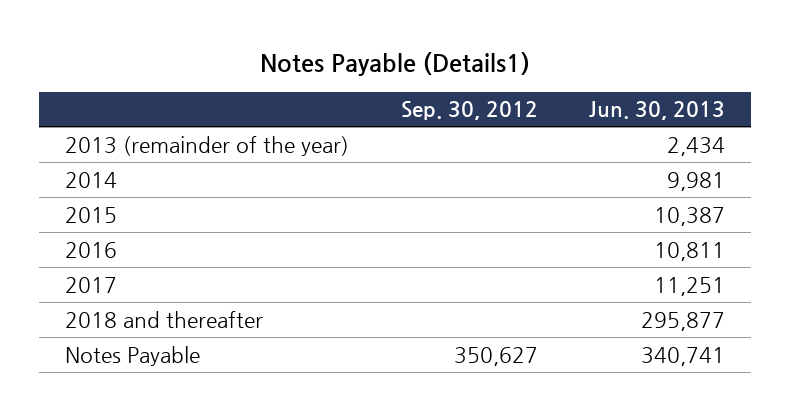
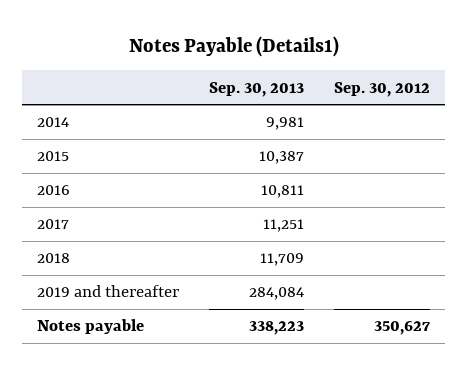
- | Sep. 30, 2012 | Jun. 30, 2013
+ | Sep. 30, 2013 | Sep. 30, 2012
- 2013 (remainder of the year) | | 2,434
- 2018 and thereafter | | 295,877
- Notes Payable | 350,627 | 340,741
+ 2018 | 11,709 |
+ 2019 and thereafter | 284,084 |
+ Notes payable | 338,223 | 350,627

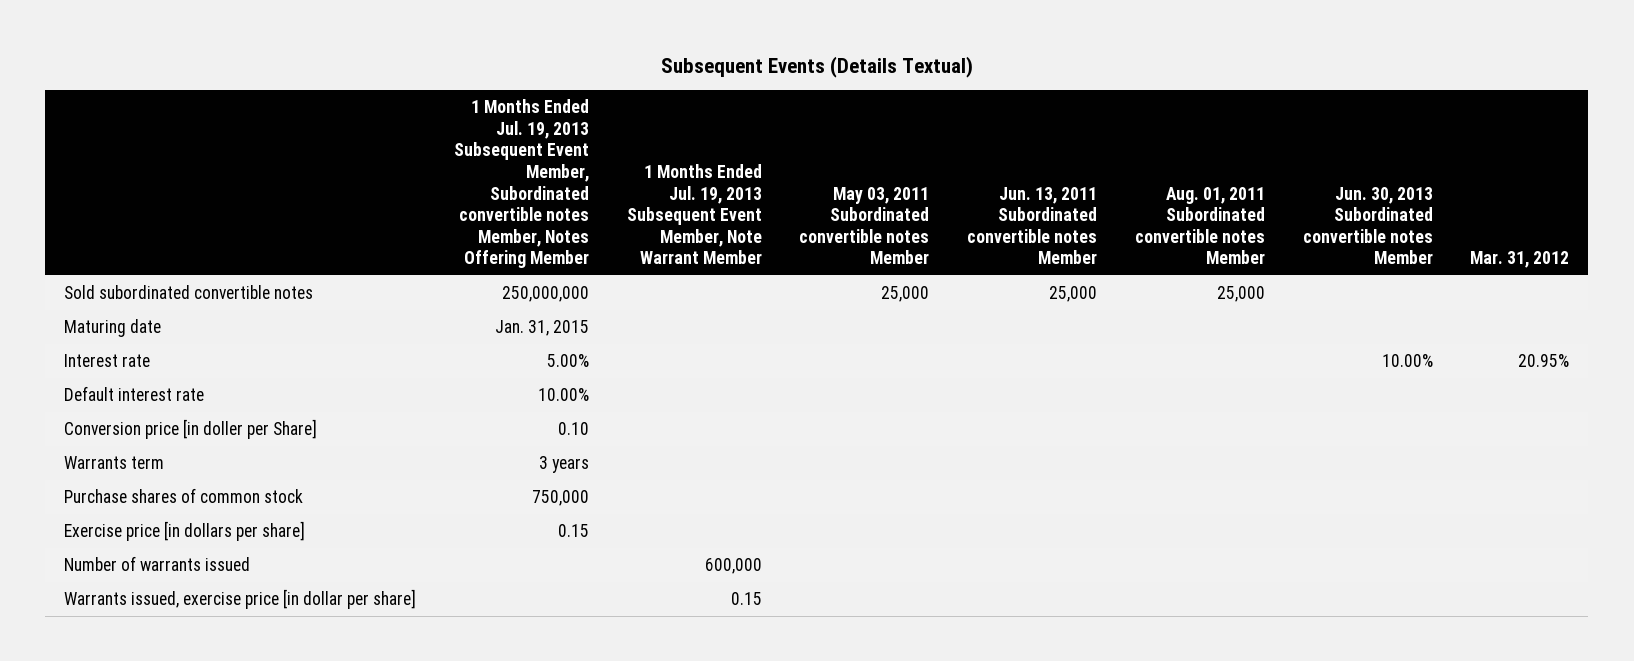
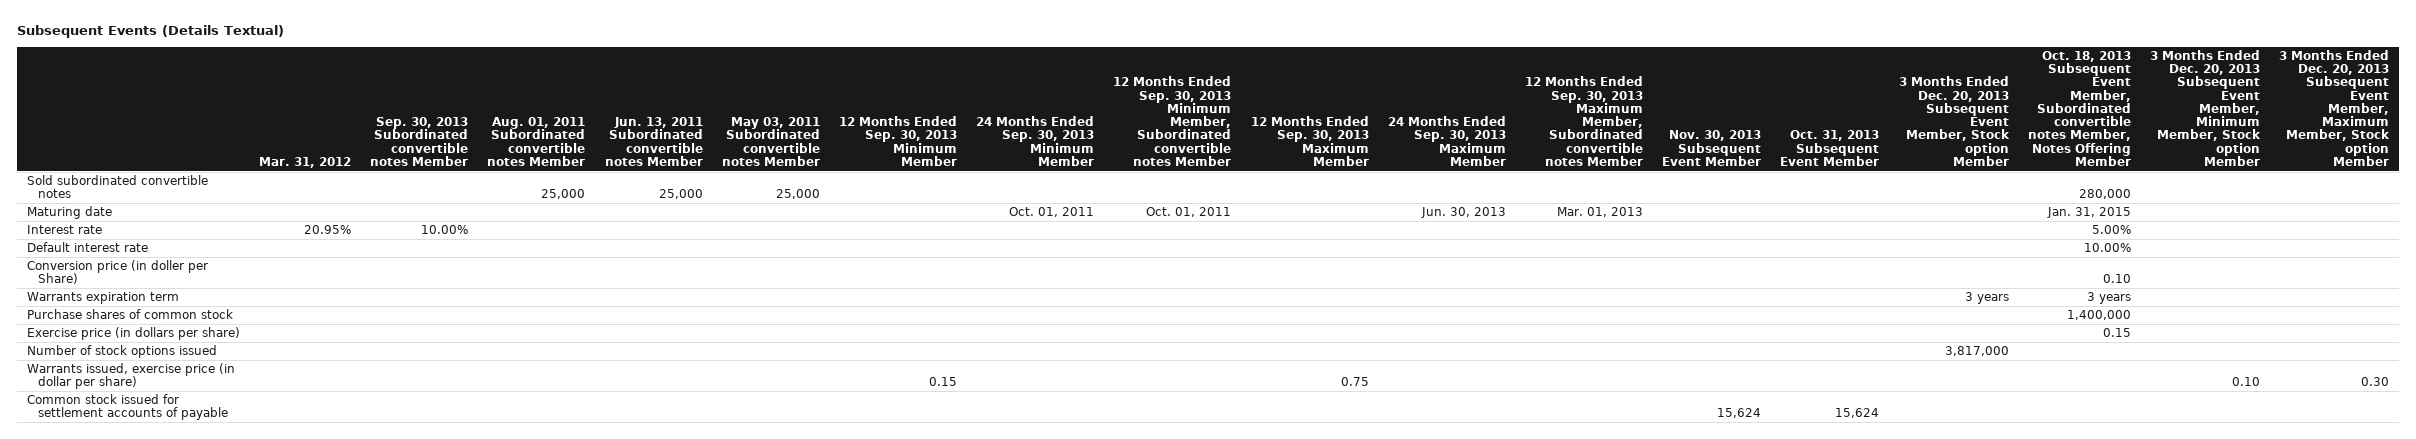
- | 1 Months Ended Jul. 19, 2013 Subsequent Event Member, Subordinated convertible notes Member, Notes Offering Member | 1 Months Ended Jul. 19, 2013 Subsequent Event Member, Note Warrant Member | May 03, 2011 Subordinated convertible notes Member | Jun. 13, 2011 Subordinated convertible notes Member | Aug. 01, 2011 Subordinated convertible notes Member | Jun. 30, 2013 Subordinated convertible notes Member | Mar. 31, 2012
+ | Mar. 31, 2012 | Sep. 30, 2013 Subordinated convertible notes Member | Aug. 01, 2011 Subordinated convertible notes Member | Jun. 13, 2011 Subordinated convertible notes Member | May 03, 2011 Subordinated convertible notes Member | 12 Months Ended Sep. 30, 2013 Minimum Member | 24 Months Ended Sep. 30, 2013 Minimum Member | 12 Months Ended Sep. 30, 2013 Minimum Member, Subordinated convertible notes Member | 12 Months Ended Sep. 30, 2013 Maximum Member | 24 Months Ended Sep. 30, 2013 Maximum Member | 12 Months Ended Sep. 30, 2013 Maximum Member, Subordinated convertible notes Member | Nov. 30, 2013 Subsequent Event Member | Oct. 31, 2013 Subsequent Event Member | 3 Months Ended Dec. 20, 2013 Subsequent Event Member, Stock option Member | Oct. 18, 2013 Subsequent Event Member, Subordinated convertible notes Member, Notes Offering Member | 3 Months Ended Dec. 20, 2013 Subsequent Event Member, Minimum Member, Stock option Member | 3 Months Ended Dec. 20, 2013 Subsequent Event Member, Maximum Member, Stock option Member
- Conversion price [in doller per Share] | 0.10 | | | | | |
- Warrants term | 3 years | | | | | |
+ Conversion price (in doller per Share) | | | | | | | | | | | | | | | 0.10 | |
+ Warrants expiration term | | | | | | | | | | | | | | 3 years | 3 years | |
- Exercise price [in dollars per share] | 0.15 | | | | | |
- Number of warrants issued | | 600,000 | | | | |
- Warrants issued, exercise price [in dollar per share] | | 0.15 | | | | |
+ Exercise price (in dollars per share) | | | | | | | | | | | | | | | 0.15 | |
+ Number of stock options issued | | | | | | | | | | | | | | 3,817,000 | | |
+ Warrants issued, exercise price (in dollar per share) | | | | | | 0.15 | | | 0.75 | | | | | | | 0.10 | 0.30
+ Common stock issued for settlement accounts of payable | | | | | | | | | | | | 15,624 | 15,624 | | | |

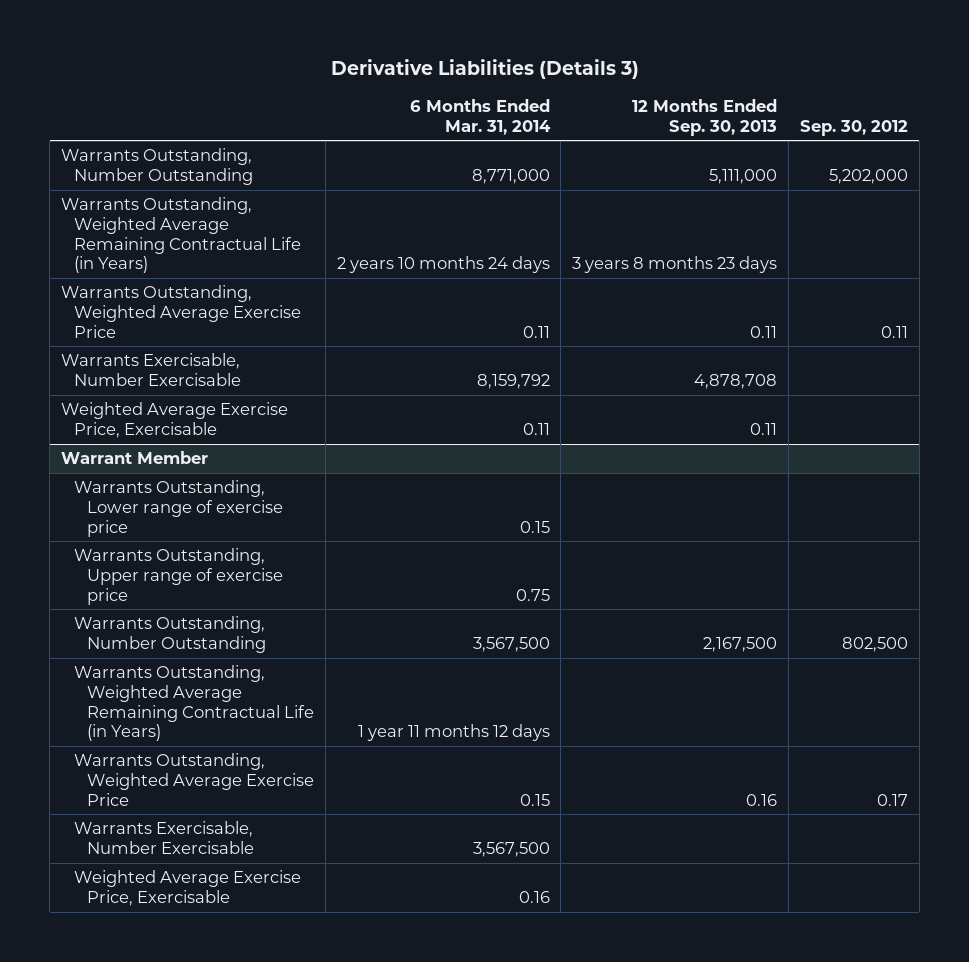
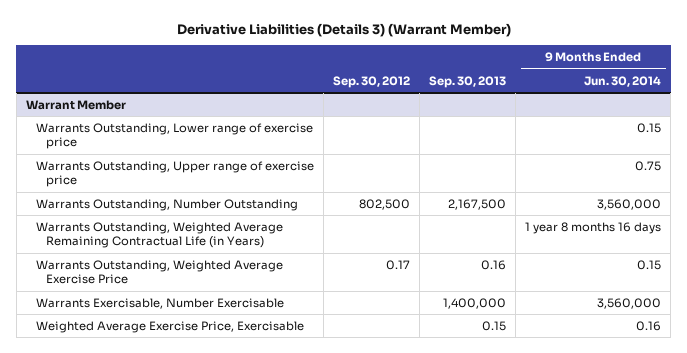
- Derivative Liabilities (Details 3)
+ Derivative Liabilities (Details 3) (Warrant Member)
- | 6 Months Ended Mar. 31, 2014 | 12 Months Ended Sep. 30, 2013 | Sep. 30, 2012
+ | Sep. 30, 2012 | Sep. 30, 2013 | 9 Months Ended Jun. 30, 2014
- Warrants Outstanding, Number Outstanding | 8,771,000 | 5,111,000 | 5,202,000
- Warrants Outstanding, Weighted Average Remaining Contractual Life (in Years) | 2 years 10 months 24 days | 3 years 8 months 23 days |
- Warrants Outstanding, Weighted Average Exercise Price | 0.11 | 0.11 | 0.11
- Warrants Exercisable, Number Exercisable | 8,159,792 | 4,878,708 |
- Weighted Average Exercise Price, Exercisable | 0.11 | 0.11 |

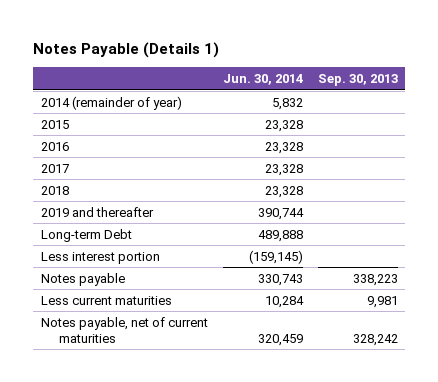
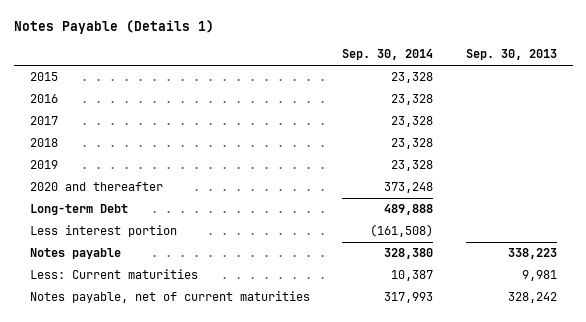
- | Jun. 30, 2014 | Sep. 30, 2013
+ | Sep. 30, 2014 | Sep. 30, 2013
- 2014 (remainder of year) | 5,832 |
- 2019 and thereafter | 390,744 |
+ 2019 | 23,328 |
+ 2020 and thereafter | 373,248 |
- Less current maturities | 10,284 | 9,981
+ Less: Current maturities | 10,387 | 9,981

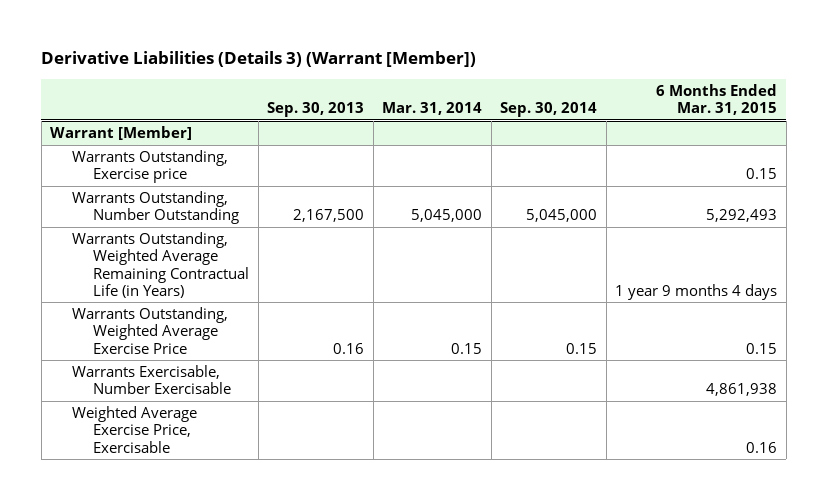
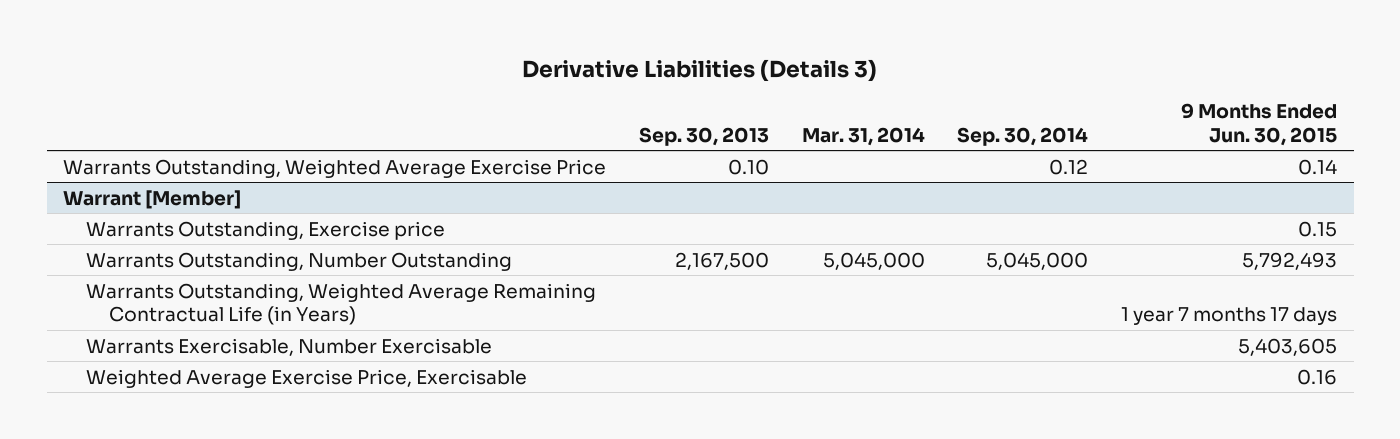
- Derivative Liabilities (Details 3) (Warrant [Member])
+ Derivative Liabilities (Details 3)
- | Sep. 30, 2013 | Mar. 31, 2014 | Sep. 30, 2014 | 6 Months Ended Mar. 31, 2015
+ | Sep. 30, 2013 | Mar. 31, 2014 | Sep. 30, 2014 | 9 Months Ended Jun. 30, 2015
+ Warrants Outstanding, Weighted Average Exercise Price | 0.10 | | 0.12 | 0.14
@ Warrant [Member]
- Warrants Outstanding, Weighted Average Exercise Price | 0.16 | 0.15 | 0.15 | 0.15

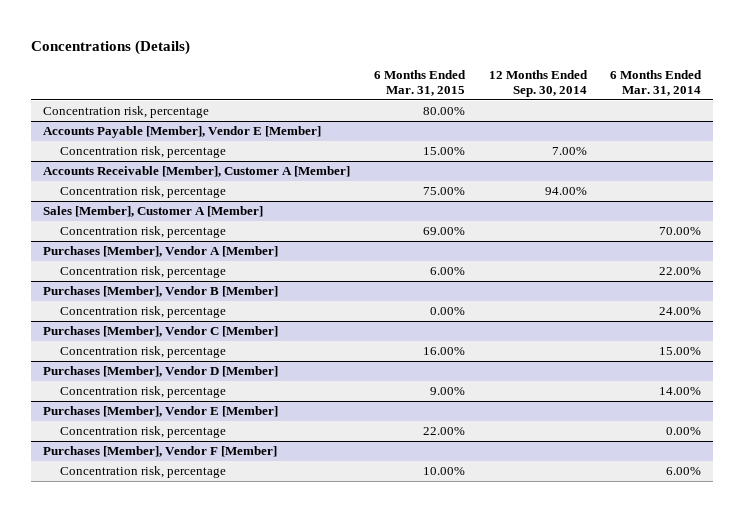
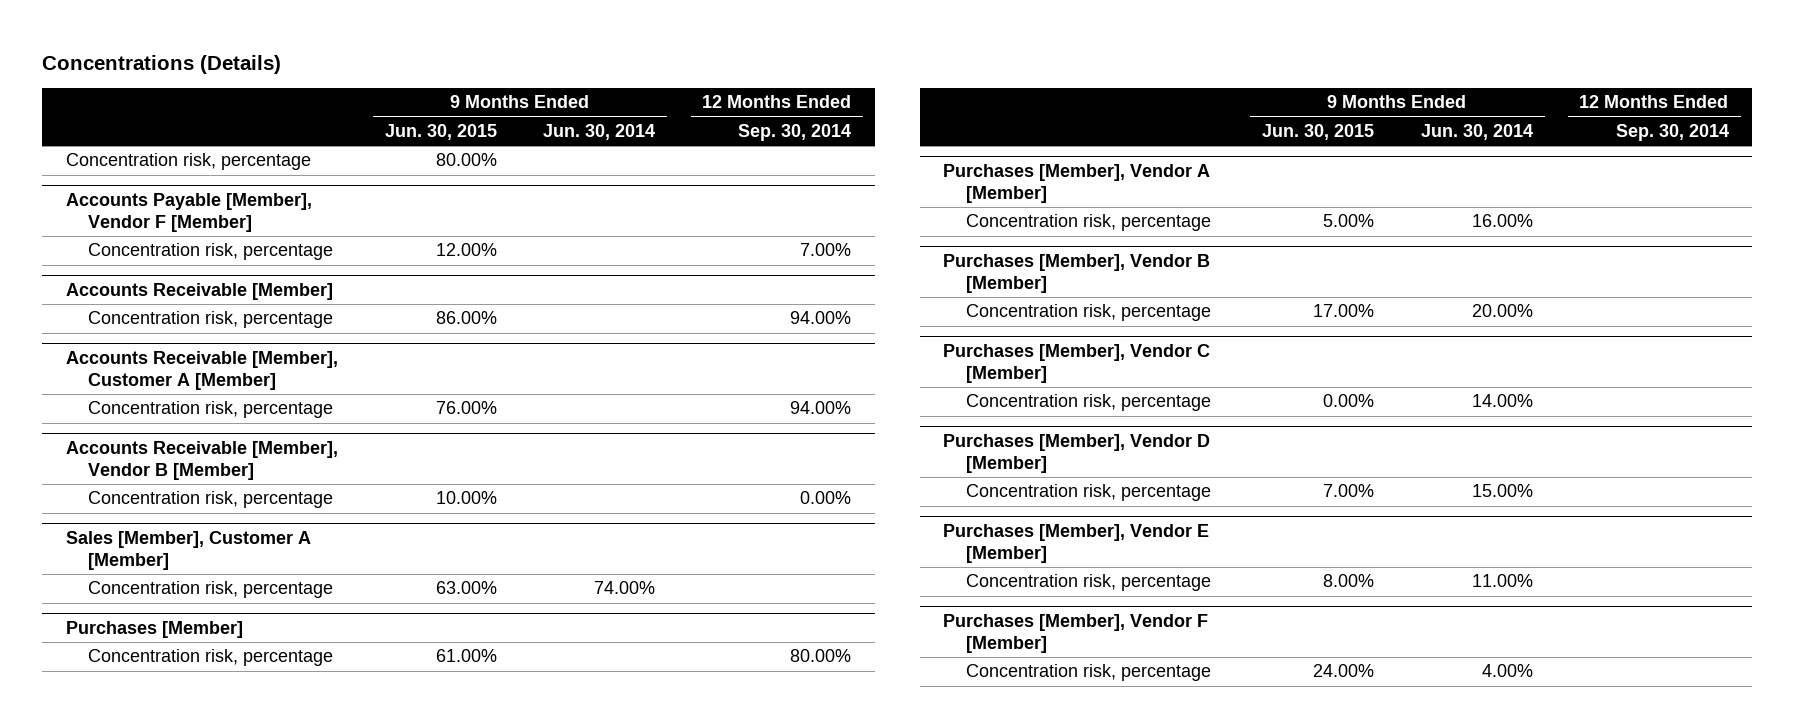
- | 6 Months Ended Mar. 31, 2015 | 12 Months Ended Sep. 30, 2014 | 6 Months Ended Mar. 31, 2014
+ | 9 Months Ended Jun. 30, 2015 | 9 Months Ended Jun. 30, 2014 | 12 Months Ended Sep. 30, 2014
- Accounts Payable [Member], Vendor E [Member]
+ Accounts Payable [Member], Vendor F [Member]
+ Accounts Receivable [Member]
+ Concentration risk, percentage | 86.00% | | 94.00%
+ Accounts Receivable [Member], Vendor B [Member]
+ Concentration risk, percentage | 10.00% | | 0.00%
+ Purchases [Member]
+ Concentration risk, percentage | 61.00% | | 80.00%

